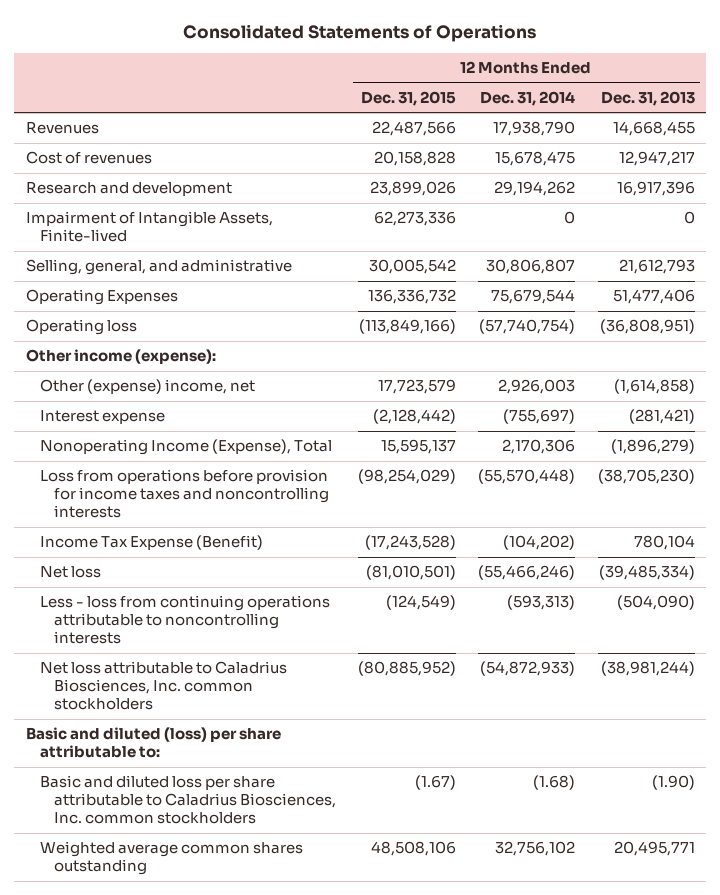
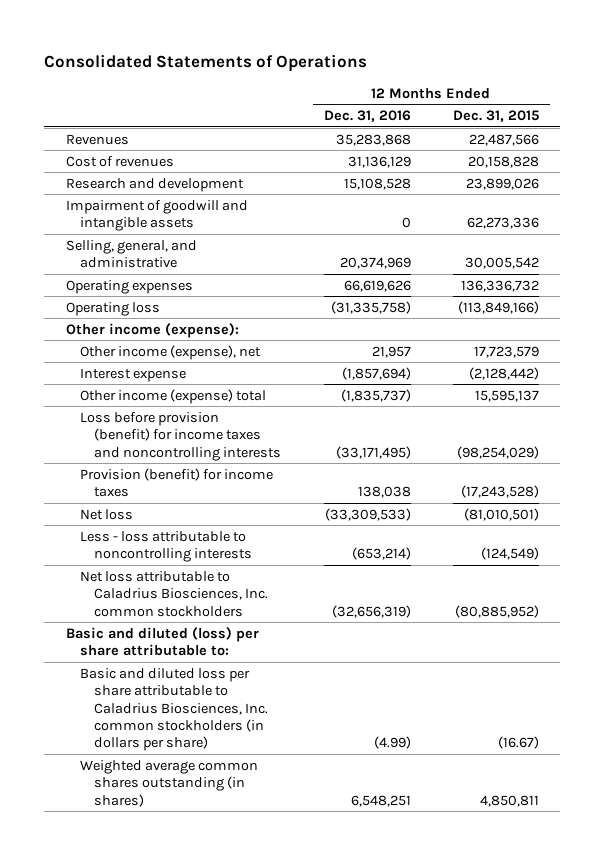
- | 12 Months Ended Dec. 31, 2015 | 12 Months Ended Dec. 31, 2014 | 12 Months Ended Dec. 31, 2013
+ | 12 Months Ended Dec. 31, 2016 | 12 Months Ended Dec. 31, 2015
- Impairment of Intangible Assets, Finite-lived | 62,273,336 | 0 | 0
+ Impairment of goodwill and intangible assets | 0 | 62,273,336
- Operating Expenses | 136,336,732 | 75,679,544 | 51,477,406
+ Operating expenses | 66,619,626 | 136,336,732
- Other (expense) income, net | 17,723,579 | 2,926,003 | (1,614,858)
+ Other income (expense), net | 21,957 | 17,723,579
- Nonoperating Income (Expense), Total | 15,595,137 | 2,170,306 | (1,896,279)
- Loss from operations before provision for income taxes and noncontrolling interests | (98,254,029) | (55,570,448) | (38,705,230)
- Income Tax Expense (Benefit) | (17,243,528) | (104,202) | 780,104
+ Other income (expense) total | (1,835,737) | 15,595,137
+ Loss before provision (benefit) for income taxes and noncontrolling interests | (33,171,495) | (98,254,029)
+ Provision (benefit) for income taxes | 138,038 | (17,243,528)
- Less - loss from continuing operations attributable to noncontrolling interests | (124,549) | (593,313) | (504,090)
+ Less - loss attributable to noncontrolling interests | (653,214) | (124,549)
- Basic and diluted loss per share attributable to Caladrius Biosciences, Inc. common stockholders | (1.67) | (1.68) | (1.90)
- Weighted average common shares outstanding | 48,508,106 | 32,756,102 | 20,495,771
+ Basic and diluted loss per share attributable to Caladrius Biosciences, Inc. common stockholders (in dollars per share) | (4.99) | (16.67)
+ Weighted average common shares outstanding (in shares) | 6,548,251 | 4,850,811

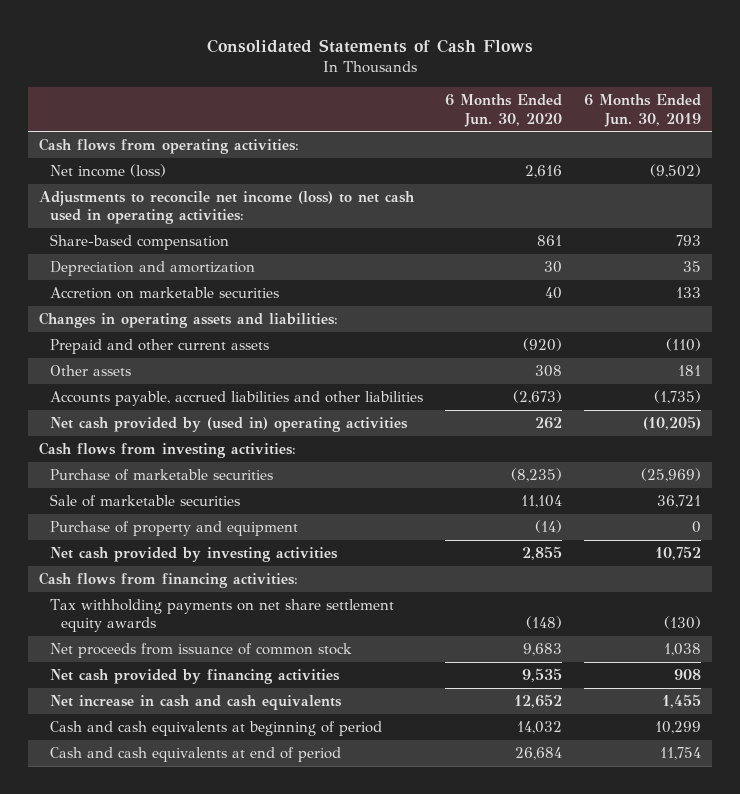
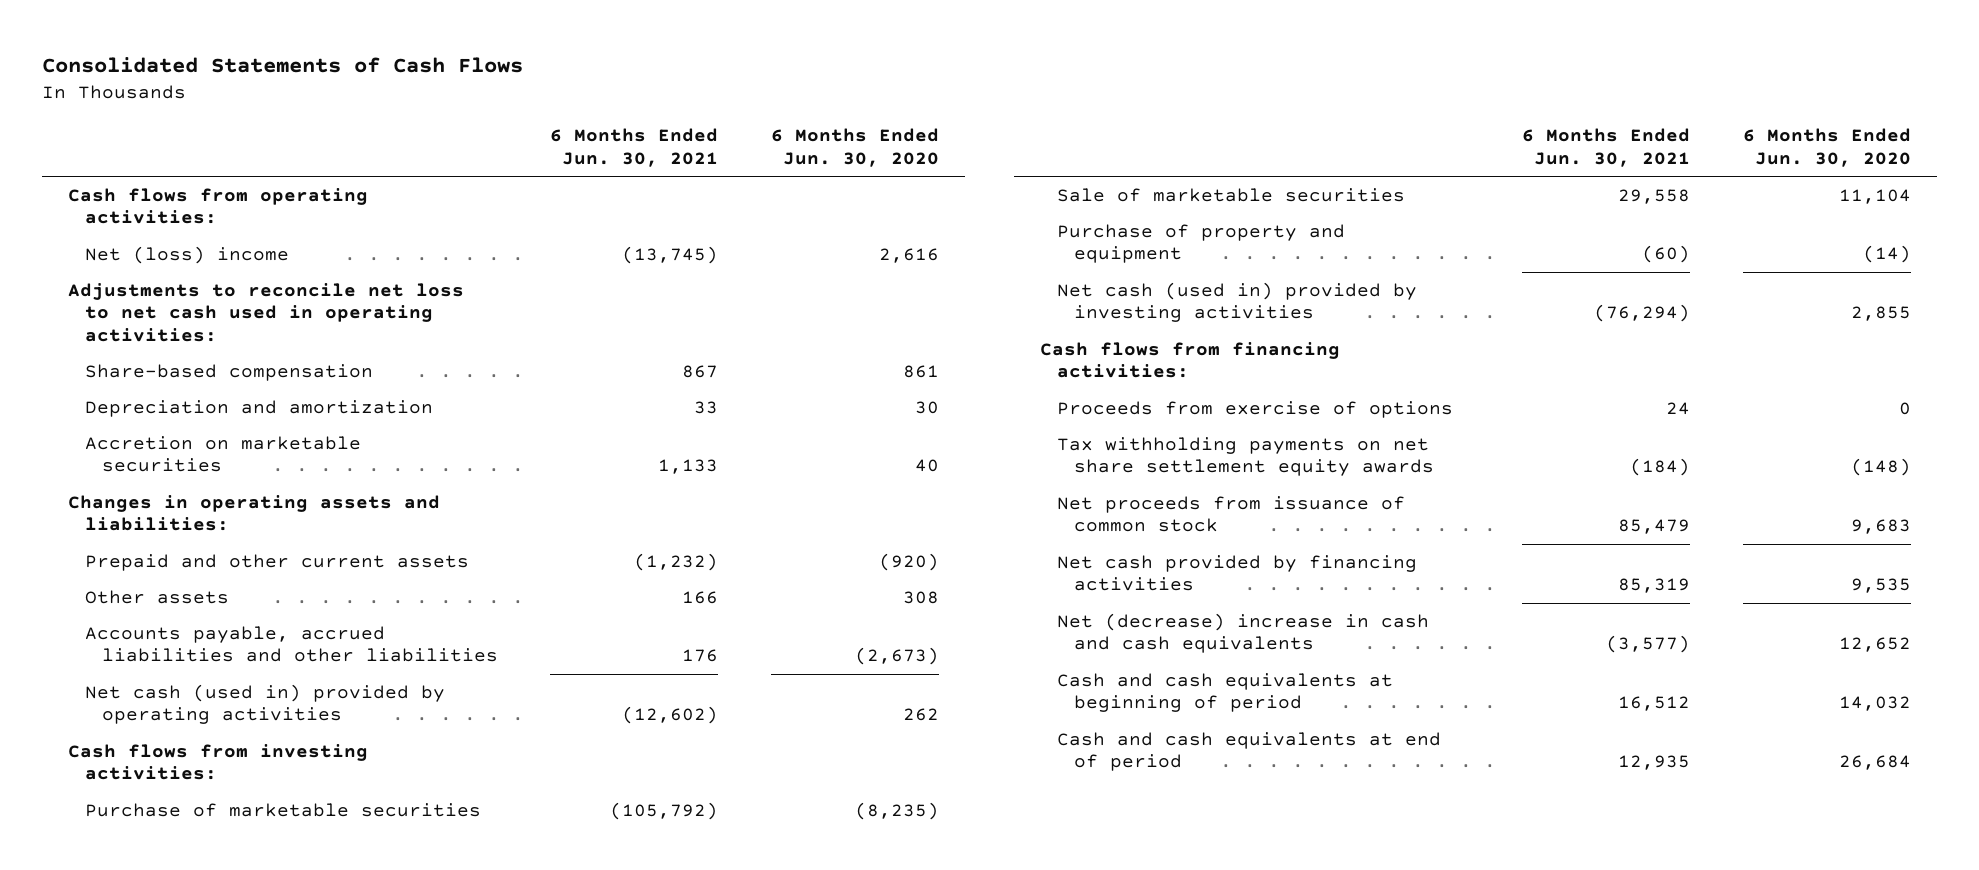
- | 6 Months Ended Jun. 30, 2020 | 6 Months Ended Jun. 30, 2019
+ | 6 Months Ended Jun. 30, 2021 | 6 Months Ended Jun. 30, 2020
- Net income (loss) | 2,616 | (9,502)
- Adjustments to reconcile net income (loss) to net cash used in operating activities:
+ Net (loss) income | (13,745) | 2,616
+ Adjustments to reconcile net loss to net cash used in operating activities:
- Net cash provided by (used in) operating activities | 262 | (10,205)
+ Net cash (used in) provided by operating activities | (12,602) | 262
- Net cash provided by investing activities | 2,855 | 10,752
+ Net cash (used in) provided by investing activities | (76,294) | 2,855
+ Proceeds from exercise of options | 24 | 0
- Net increase in cash and cash equivalents | 12,652 | 1,455
+ Net (decrease) increase in cash and cash equivalents | (3,577) | 12,652

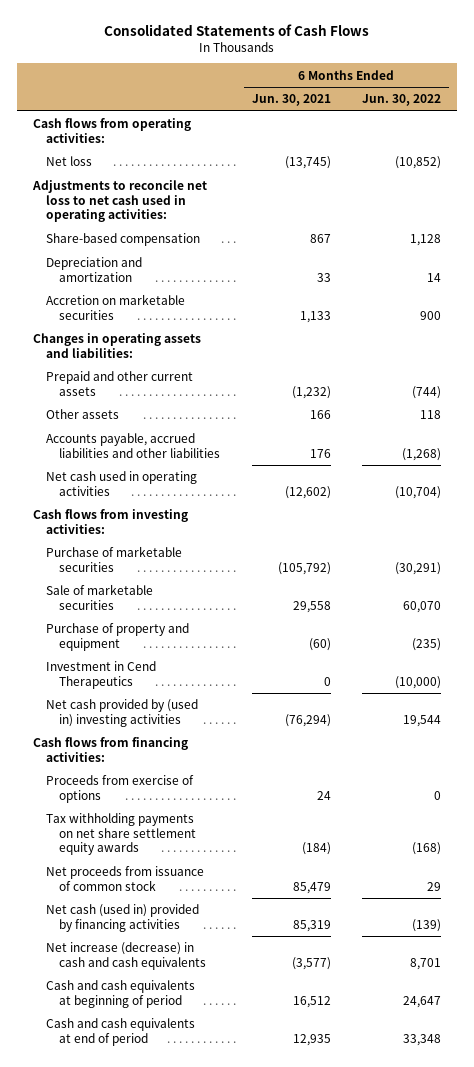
- | 6 Months Ended Jun. 30, 2021 | 6 Months Ended Jun. 30, 2020
+ | 6 Months Ended Jun. 30, 2021 | 6 Months Ended Jun. 30, 2022
- Net (loss) income | (13,745) | 2,616
+ Net loss | (13,745) | (10,852)
- Net cash (used in) provided by operating activities | (12,602) | 262
+ Net cash used in operating activities | (12,602) | (10,704)
- Net cash (used in) provided by investing activities | (76,294) | 2,855
+ Investment in Cend Therapeutics | 0 | (10,000)
+ Net cash provided by (used in) investing activities | (76,294) | 19,544
- Net cash provided by financing activities | 85,319 | 9,535
- Net (decrease) increase in cash and cash equivalents | (3,577) | 12,652
+ Net cash (used in) provided by financing activities | 85,319 | (139)
+ Net increase (decrease) in cash and cash equivalents | (3,577) | 8,701

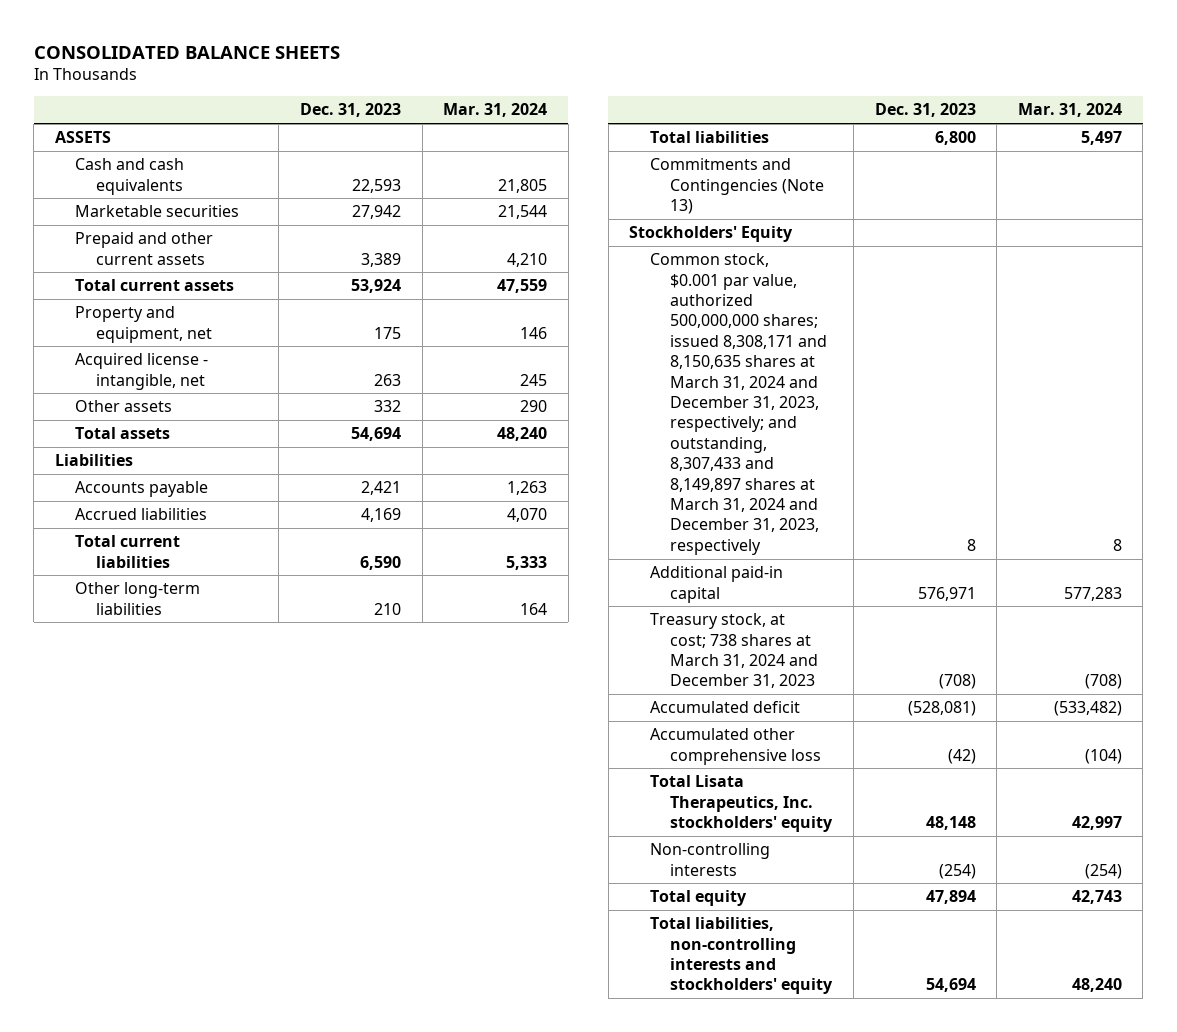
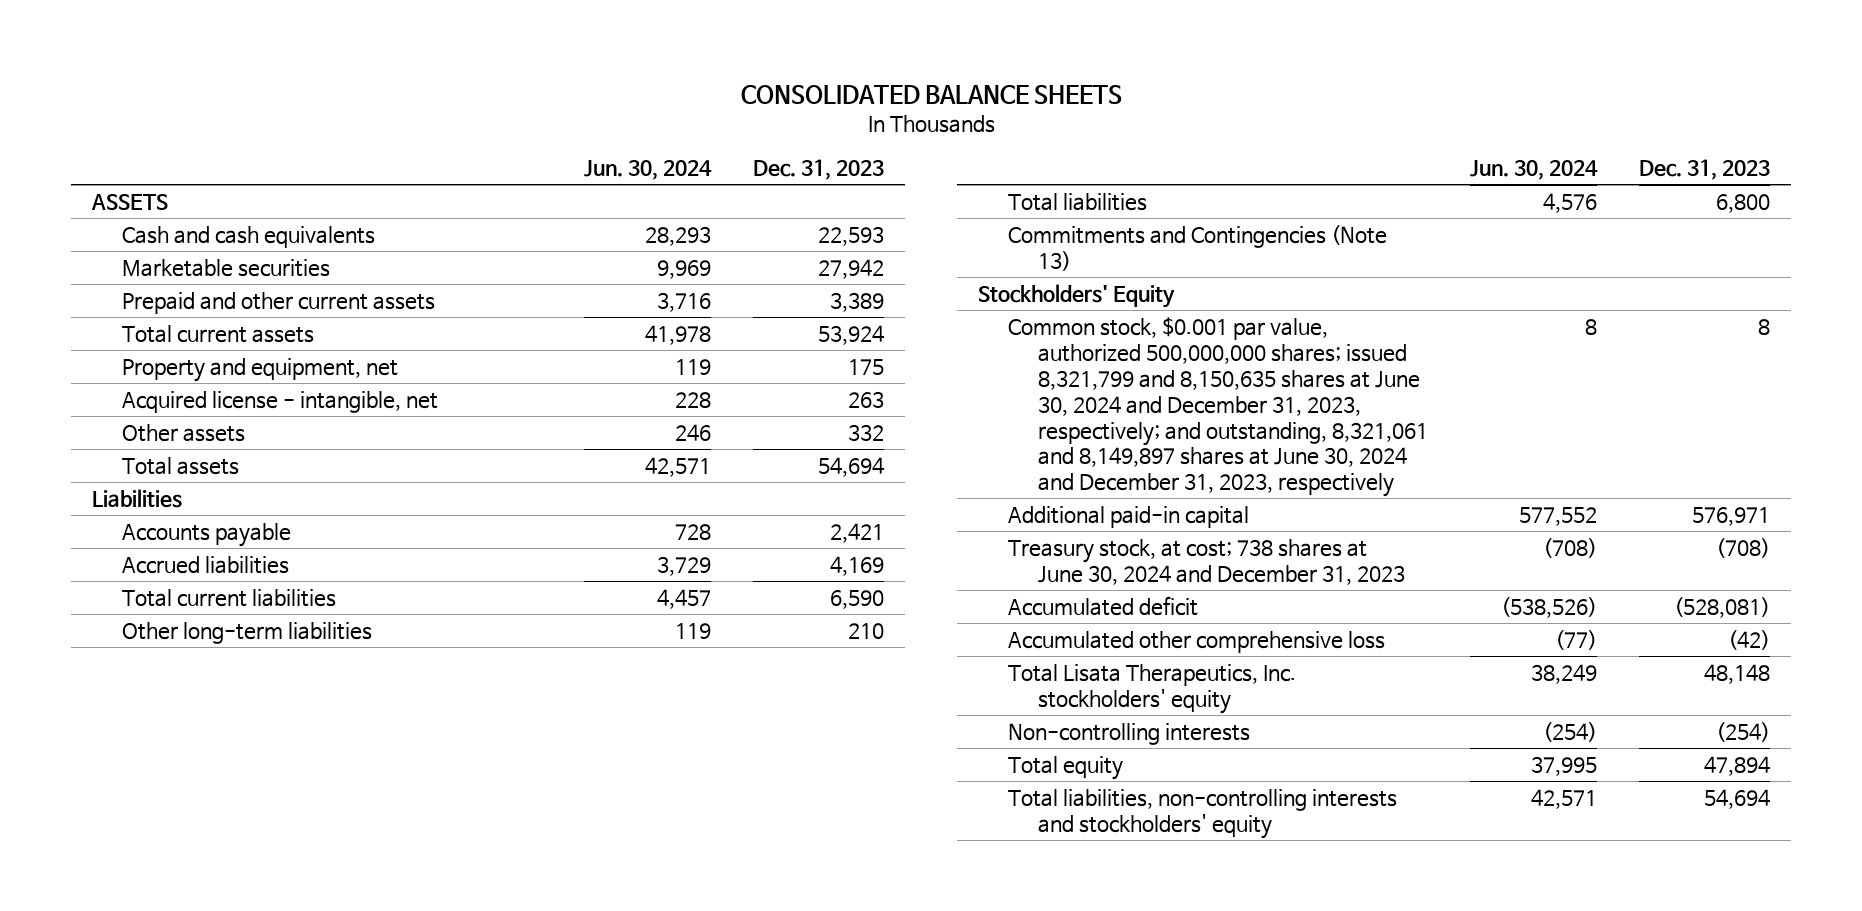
- | Dec. 31, 2023 | Mar. 31, 2024
+ | Jun. 30, 2024 | Dec. 31, 2023
- Common stock, $0.001 par value, authorized 500,000,000 shares; issued 8,308,171 and 8,150,635 shares at March 31, 2024 and December 31, 2023, respectively; and outstanding, 8,307,433 and 8,149,897 shares at March 31, 2024 and December 31, 2023, respectively | 8 | 8
+ Common stock, $0.001 par value, authorized 500,000,000 shares; issued 8,321,799 and 8,150,635 shares at June 30, 2024 and December 31, 2023, respectively; and outstanding, 8,321,061 and 8,149,897 shares at June 30, 2024 and December 31, 2023, respectively | 8 | 8
- Treasury stock, at cost; 738 shares at March 31, 2024 and December 31, 2023 | (708) | (708)
+ Treasury stock, at cost; 738 shares at June 30, 2024 and December 31, 2023 | (708) | (708)

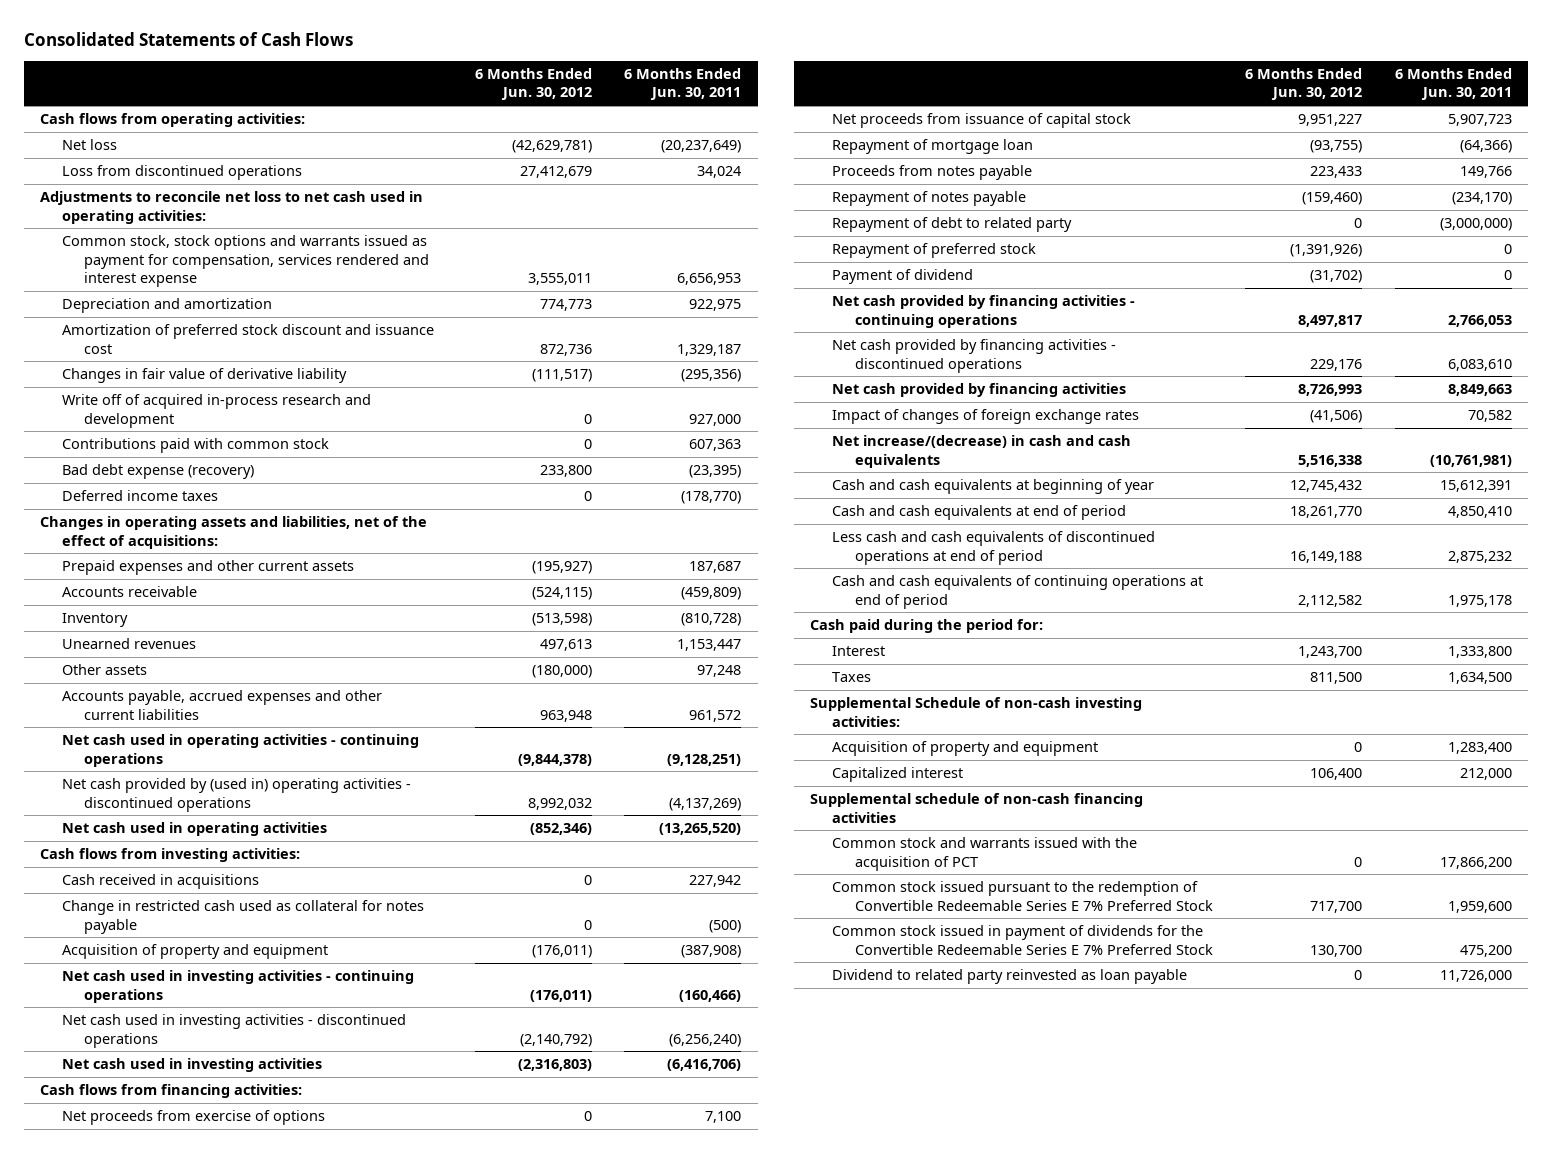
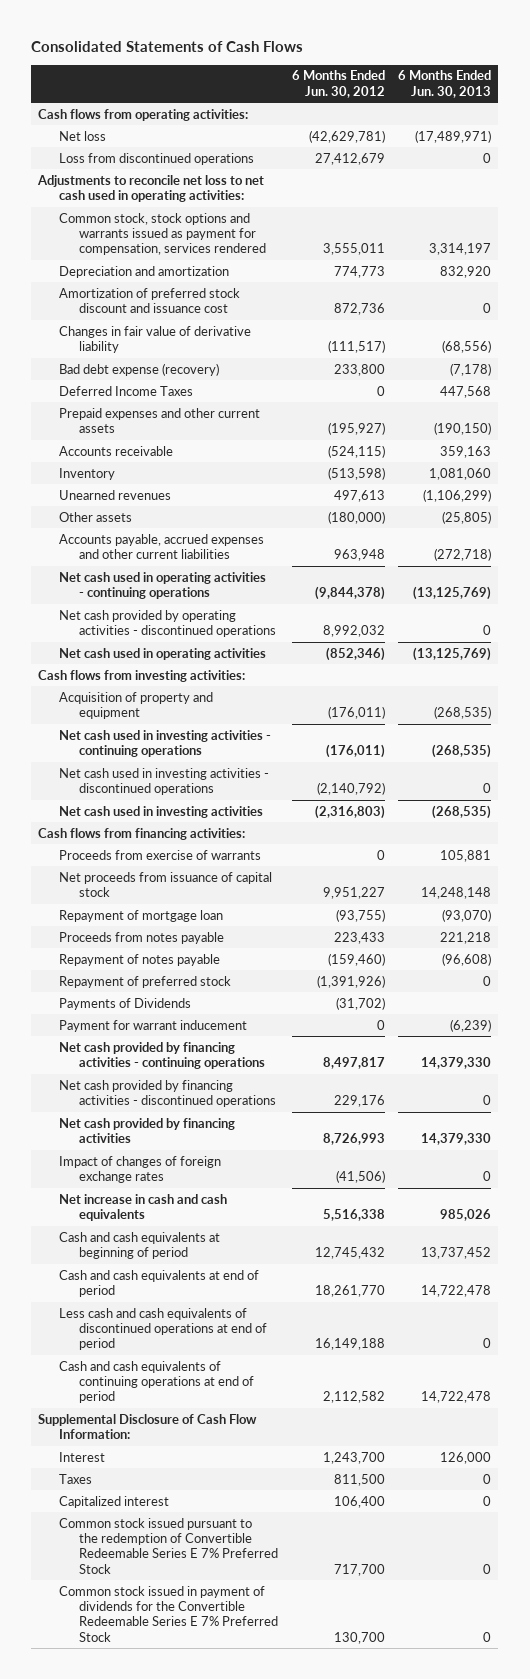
- | 6 Months Ended Jun. 30, 2012 | 6 Months Ended Jun. 30, 2011
+ | 6 Months Ended Jun. 30, 2012 | 6 Months Ended Jun. 30, 2013
- Common stock, stock options and warrants issued as payment for compensation, services rendered and interest expense | 3,555,011 | 6,656,953
+ Common stock, stock options and warrants issued as payment for compensation, services rendered | 3,555,011 | 3,314,197
- Write off of acquired in-process research and development | 0 | 927,000
- Contributions paid with common stock | 0 | 607,363
- Deferred income taxes | 0 | (178,770)
- Changes in operating assets and liabilities, net of the effect of acquisitions:
+ Deferred Income Taxes | 0 | 447,568
- Net cash provided by (used in) operating activities - discontinued operations | 8,992,032 | (4,137,269)
+ Net cash provided by operating activities - discontinued operations | 8,992,032 | 0
- Cash received in acquisitions | 0 | 227,942
- Change in restricted cash used as collateral for notes payable | 0 | (500)
- Net proceeds from exercise of options | 0 | 7,100
+ Proceeds from exercise of warrants | 0 | 105,881
- Repayment of debt to related party | 0 | (3,000,000)
- Payment of dividend | (31,702) | 0
+ Payments of Dividends | (31,702) |
+ Payment for warrant inducement | 0 | (6,239)
- Net increase/(decrease) in cash and cash equivalents | 5,516,338 | (10,761,981)
- Cash and cash equivalents at beginning of year | 12,745,432 | 15,612,391
+ Net increase in cash and cash equivalents | 5,516,338 | 985,026
+ Cash and cash equivalents at beginning of period | 12,745,432 | 13,737,452
- Cash paid during the period for:
+ Supplemental Disclosure of Cash Flow Information:
- Supplemental Schedule of non-cash investing activities:
- Acquisition of property and equipment | 0 | 1,283,400
- Supplemental schedule of non-cash financing activities
- Common stock and warrants issued with the acquisition of PCT | 0 | 17,866,200
- Dividend to related party reinvested as loan payable | 0 | 11,726,000

